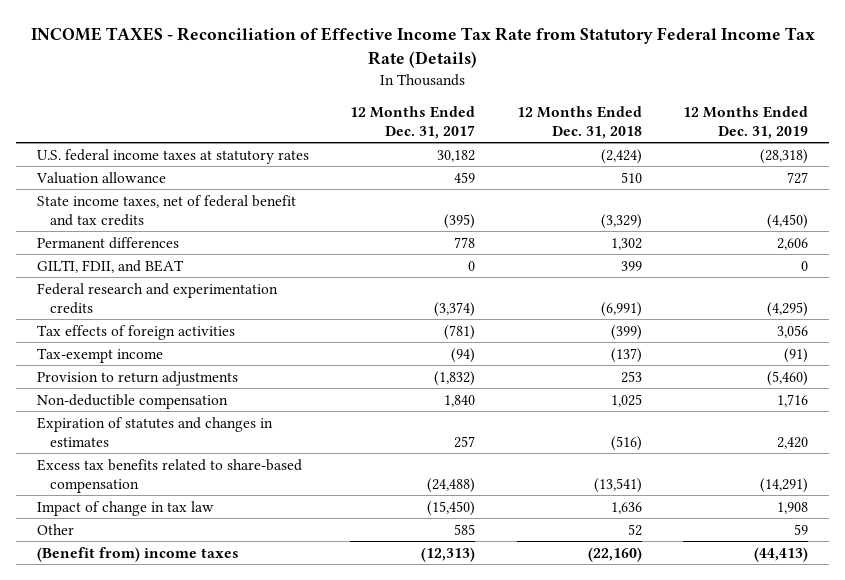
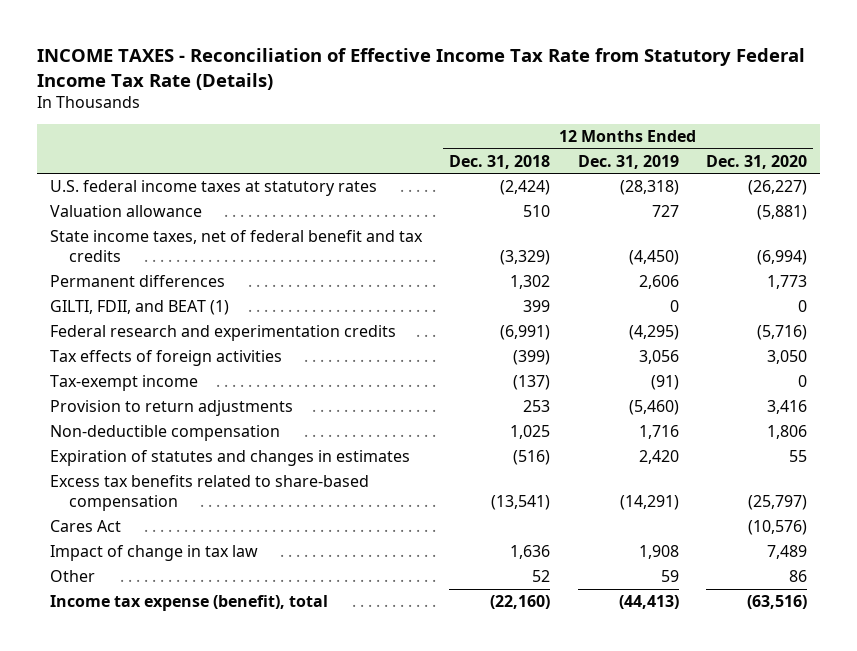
- | 12 Months Ended Dec. 31, 2017 | 12 Months Ended Dec. 31, 2018 | 12 Months Ended Dec. 31, 2019
+ | 12 Months Ended Dec. 31, 2018 | 12 Months Ended Dec. 31, 2019 | 12 Months Ended Dec. 31, 2020
- GILTI, FDII, and BEAT | 0 | 399 | 0
+ GILTI, FDII, and BEAT (1) | 399 | 0 | 0
+ Cares Act | | | (10,576)
- (Benefit from) income taxes | (12,313) | (22,160) | (44,413)
+ Income tax expense (benefit), total | (22,160) | (44,413) | (63,516)

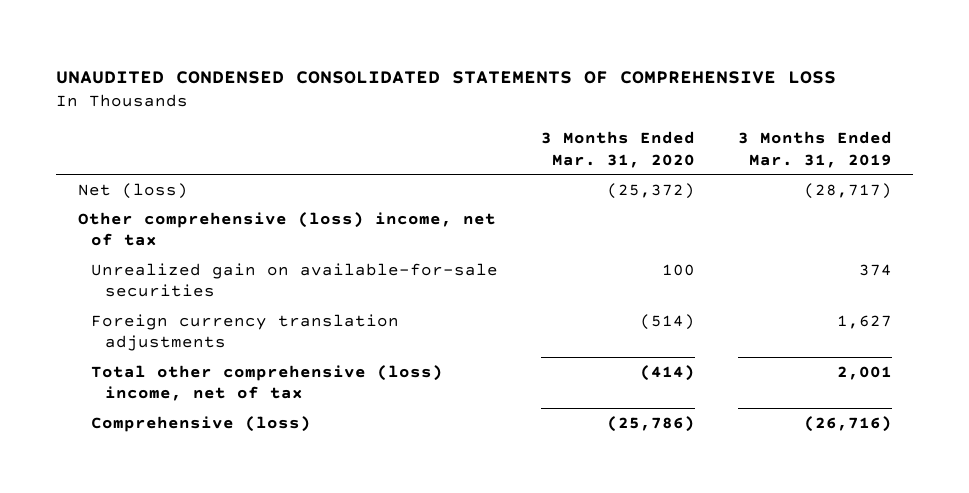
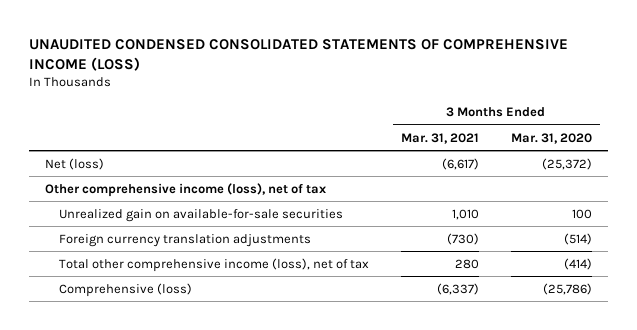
- UNAUDITED CONDENSED CONSOLIDATED STATEMENTS OF COMPREHENSIVE LOSS
+ UNAUDITED CONDENSED CONSOLIDATED STATEMENTS OF COMPREHENSIVE INCOME (LOSS)
- | 3 Months Ended Mar. 31, 2020 | 3 Months Ended Mar. 31, 2019
+ | 3 Months Ended Mar. 31, 2021 | 3 Months Ended Mar. 31, 2020
- Other comprehensive (loss) income, net of tax
+ Other comprehensive income (loss), net of tax
- Total other comprehensive (loss) income, net of tax | (414) | 2,001
+ Total other comprehensive income (loss), net of tax | 280 | (414)

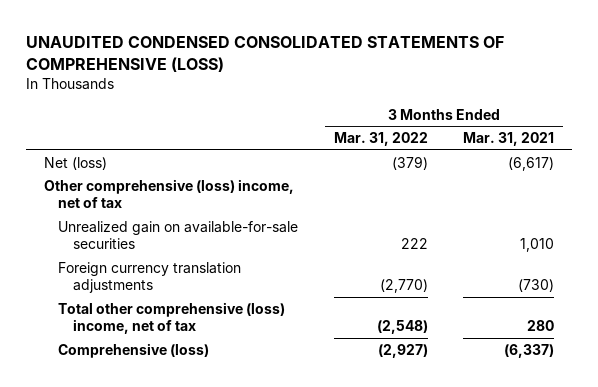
- UNAUDITED CONDENSED CONSOLIDATED STATEMENTS OF COMPREHENSIVE INCOME (LOSS)
+ UNAUDITED CONDENSED CONSOLIDATED STATEMENTS OF COMPREHENSIVE (LOSS)
- | 3 Months Ended Mar. 31, 2021 | 3 Months Ended Mar. 31, 2020
+ | 3 Months Ended Mar. 31, 2022 | 3 Months Ended Mar. 31, 2021
- Other comprehensive income (loss), net of tax
+ Other comprehensive (loss) income, net of tax
- Total other comprehensive income (loss), net of tax | 280 | (414)
+ Total other comprehensive (loss) income, net of tax | (2,548) | 280

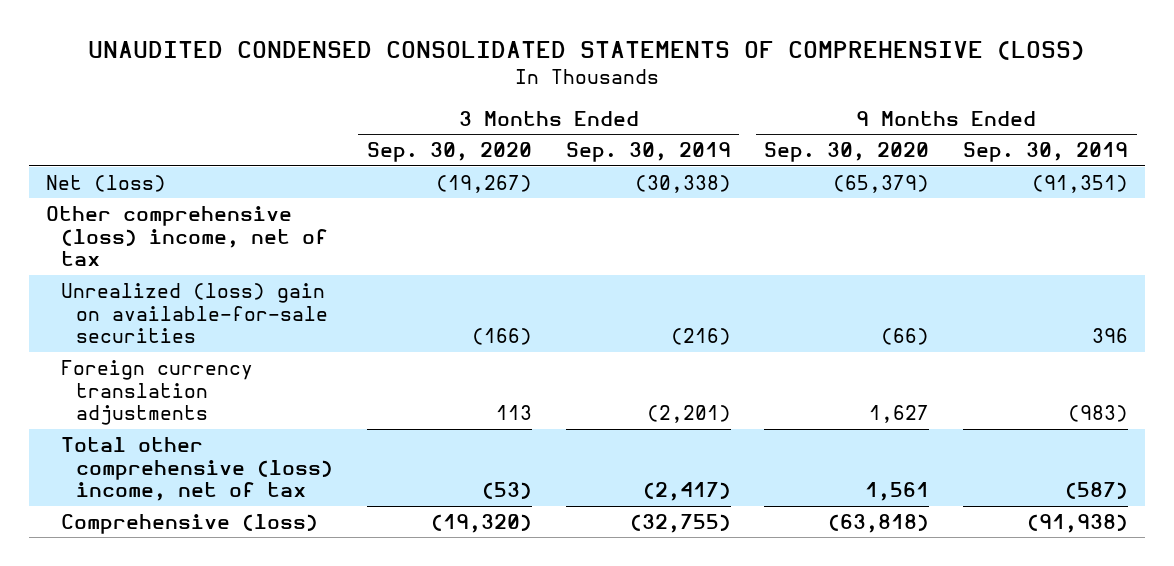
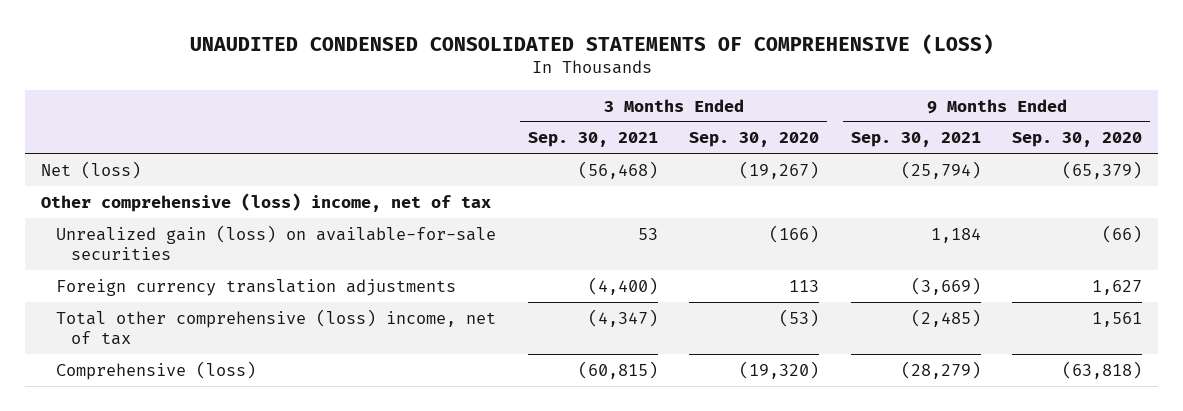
- | 3 Months Ended Sep. 30, 2020 | 3 Months Ended Sep. 30, 2019 | 9 Months Ended Sep. 30, 2020 | 9 Months Ended Sep. 30, 2019
+ | 3 Months Ended Sep. 30, 2021 | 3 Months Ended Sep. 30, 2020 | 9 Months Ended Sep. 30, 2021 | 9 Months Ended Sep. 30, 2020
- Unrealized (loss) gain on available-for-sale securities | (166) | (216) | (66) | 396
+ Unrealized gain (loss) on available-for-sale securities | 53 | (166) | 1,184 | (66)

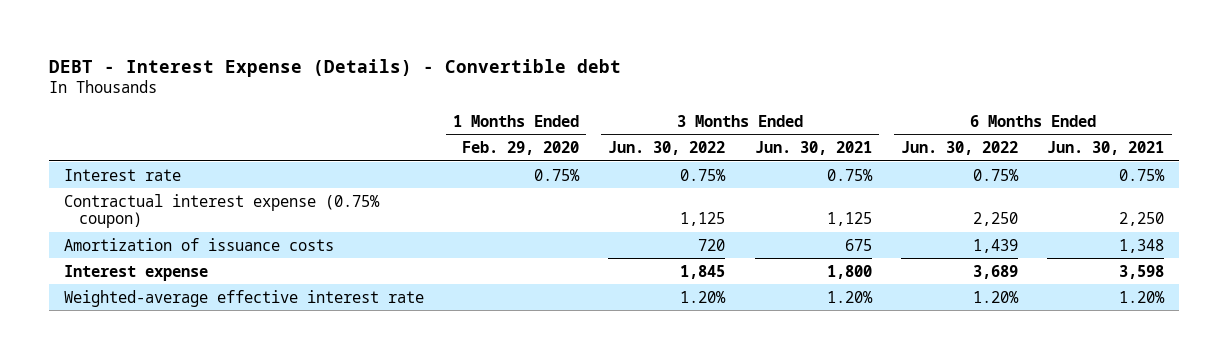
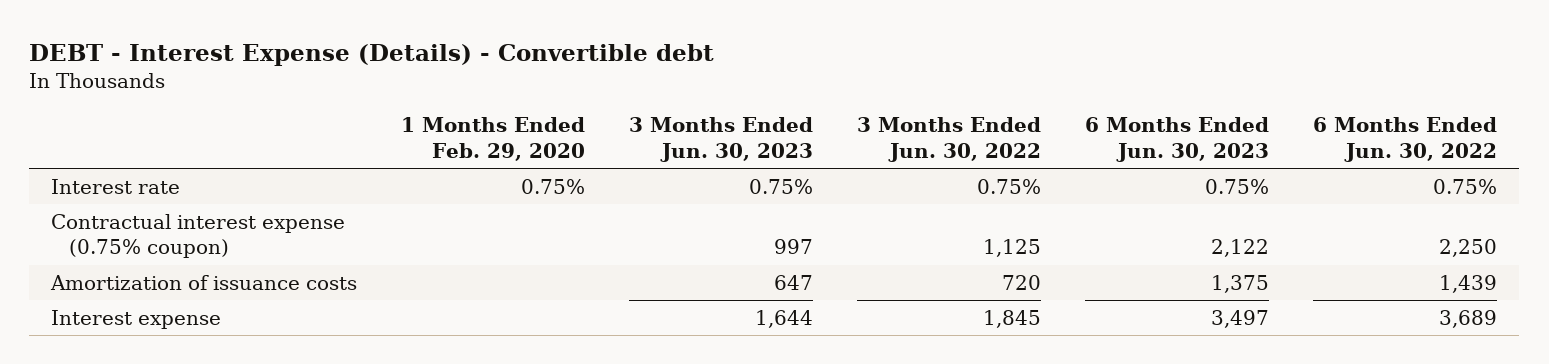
- | 1 Months Ended Feb. 29, 2020 | 3 Months Ended Jun. 30, 2022 | 3 Months Ended Jun. 30, 2021 | 6 Months Ended Jun. 30, 2022 | 6 Months Ended Jun. 30, 2021
+ | 1 Months Ended Feb. 29, 2020 | 3 Months Ended Jun. 30, 2023 | 3 Months Ended Jun. 30, 2022 | 6 Months Ended Jun. 30, 2023 | 6 Months Ended Jun. 30, 2022
- Weighted-average effective interest rate | | 1.20% | 1.20% | 1.20% | 1.20%

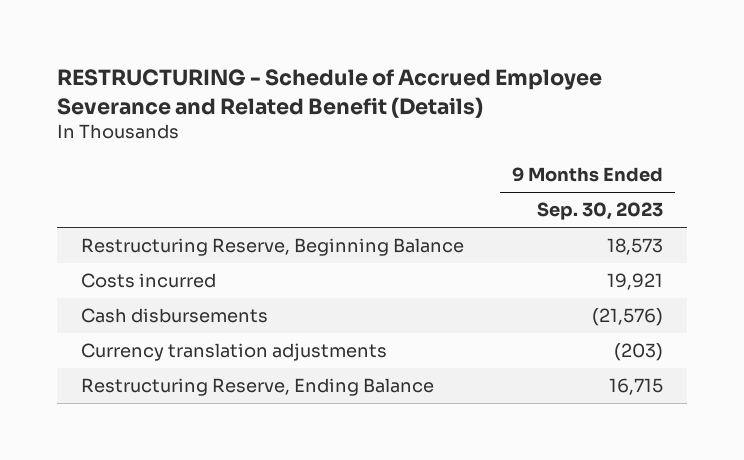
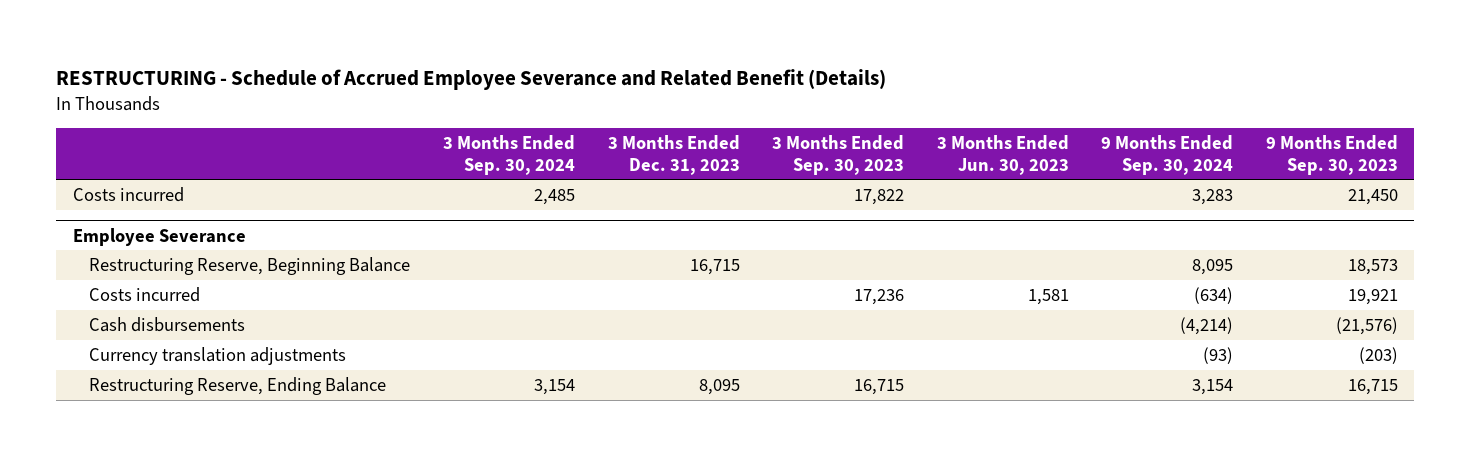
- | 9 Months Ended Sep. 30, 2023
+ | 3 Months Ended Sep. 30, 2024 | 3 Months Ended Dec. 31, 2023 | 3 Months Ended Sep. 30, 2023 | 3 Months Ended Jun. 30, 2023 | 9 Months Ended Sep. 30, 2024 | 9 Months Ended Sep. 30, 2023
+ Costs incurred | 2,485 | | 17,822 | | 3,283 | 21,450
+ Employee Severance

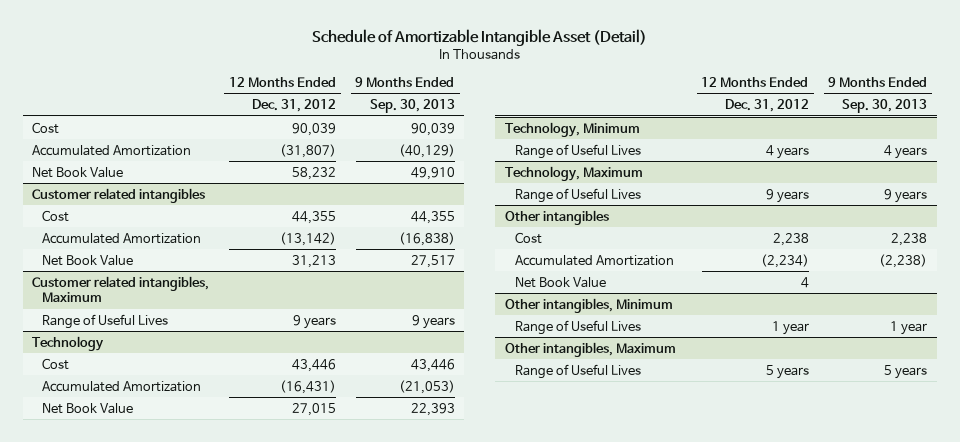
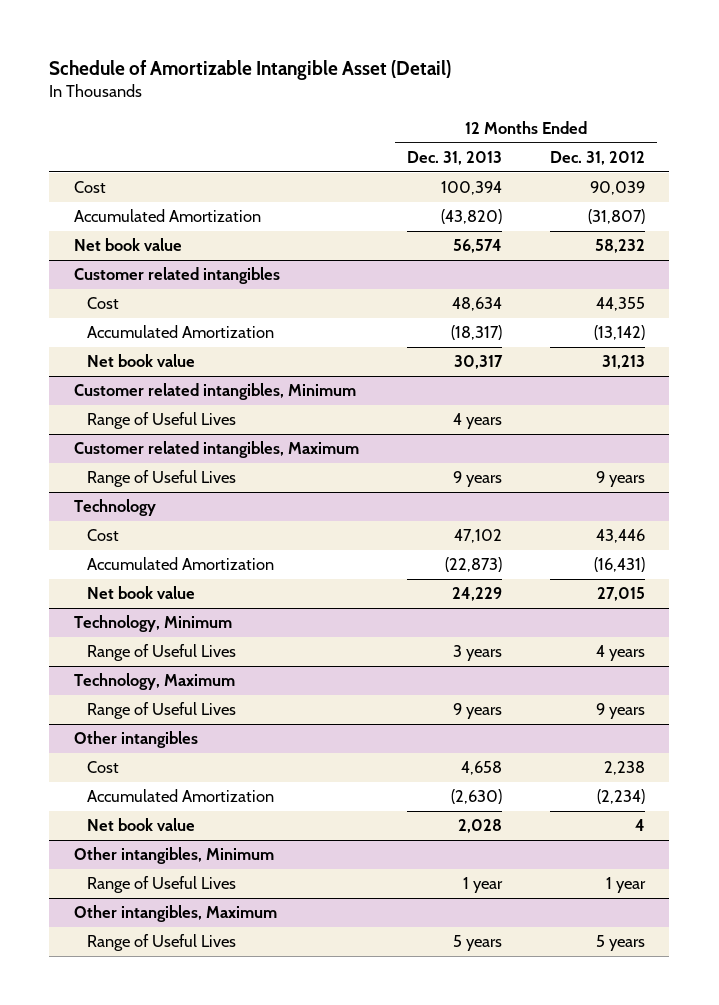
- | 12 Months Ended Dec. 31, 2012 | 9 Months Ended Sep. 30, 2013
+ | 12 Months Ended Dec. 31, 2013 | 12 Months Ended Dec. 31, 2012
- Net Book Value | 58,232 | 49,910
+ Net book value | 56,574 | 58,232
@ Customer related intangibles
- Net Book Value | 31,213 | 27,517
+ Net book value | 30,317 | 31,213
+ Customer related intangibles, Minimum
+ Range of Useful Lives | 4 years |
@ Technology
- Net Book Value | 27,015 | 22,393
+ Net book value | 24,229 | 27,015
@ Other intangibles
- Net Book Value | 4 |
+ Net book value | 2,028 | 4

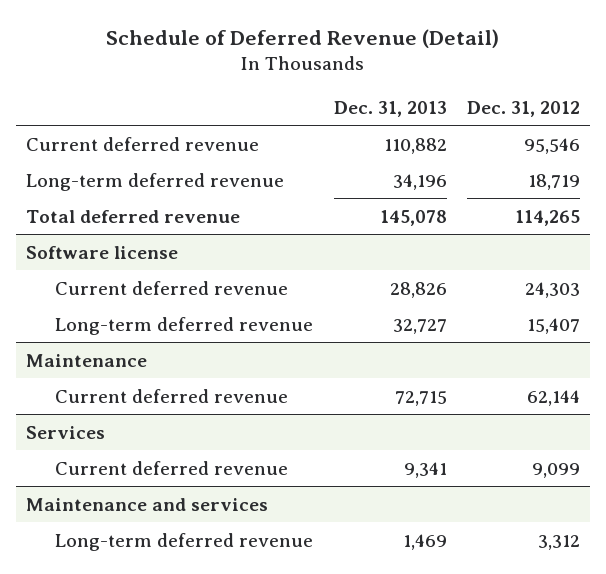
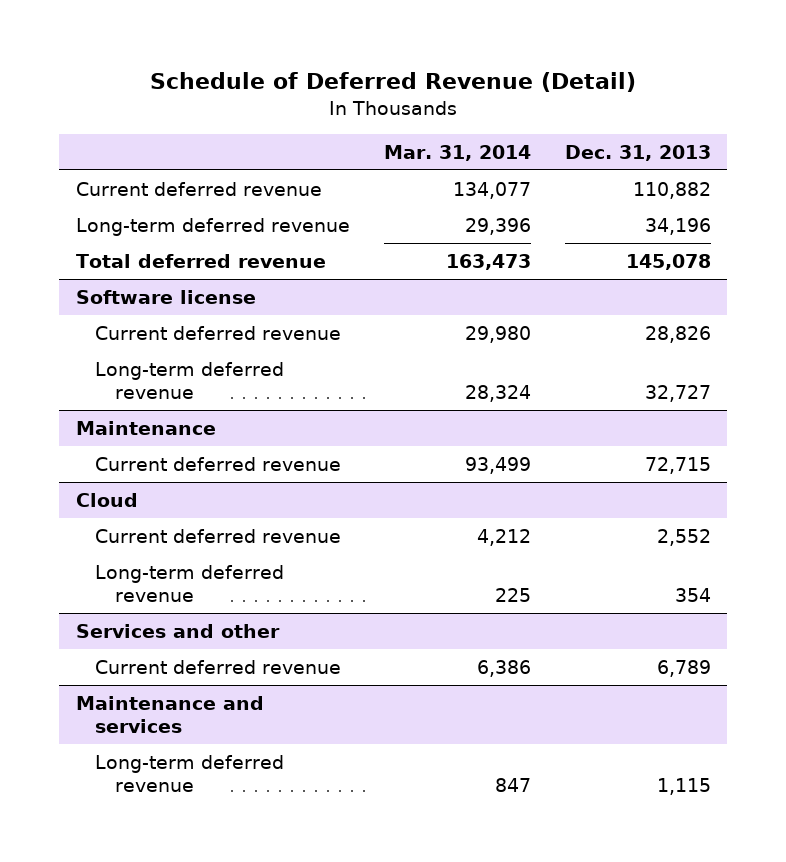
- | Dec. 31, 2013 | Dec. 31, 2012
+ | Mar. 31, 2014 | Dec. 31, 2013
- Services
- Current deferred revenue | 9,341 | 9,099
+ Cloud
+ Current deferred revenue | 4,212 | 2,552
+ Long-term deferred revenue | 225 | 354
+ Services and other
+ Current deferred revenue | 6,386 | 6,789
@ Maintenance and services
- Long-term deferred revenue | 1,469 | 3,312
+ Long-term deferred revenue | 847 | 1,115

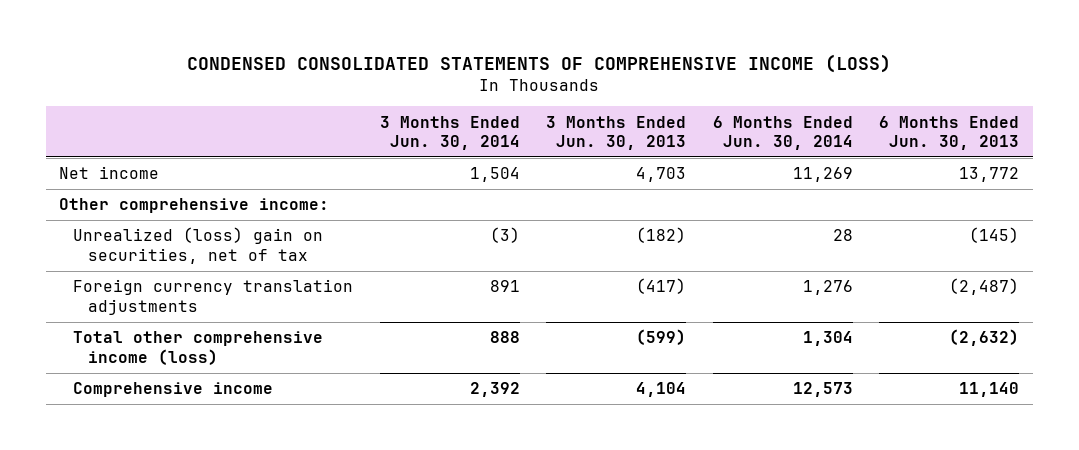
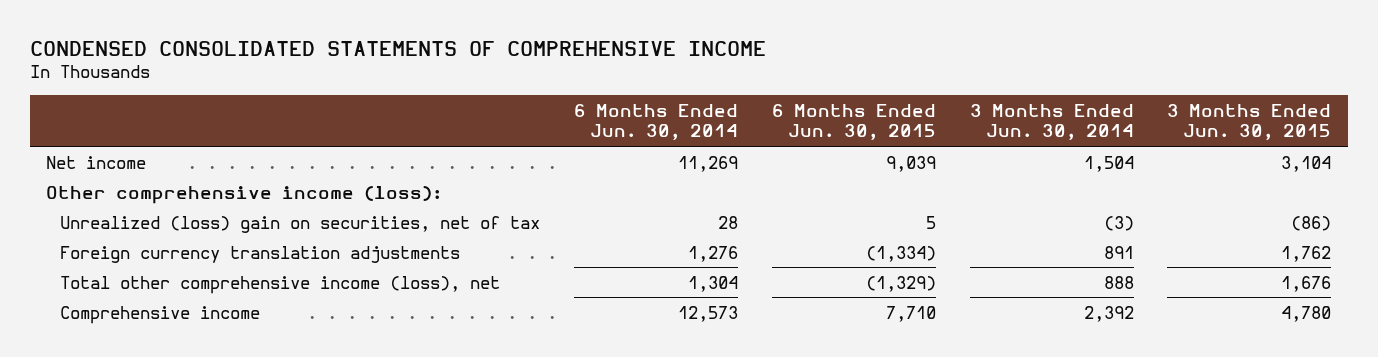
- CONDENSED CONSOLIDATED STATEMENTS OF COMPREHENSIVE INCOME (LOSS)
+ CONDENSED CONSOLIDATED STATEMENTS OF COMPREHENSIVE INCOME
- | 3 Months Ended Jun. 30, 2014 | 3 Months Ended Jun. 30, 2013 | 6 Months Ended Jun. 30, 2014 | 6 Months Ended Jun. 30, 2013
+ | 6 Months Ended Jun. 30, 2014 | 6 Months Ended Jun. 30, 2015 | 3 Months Ended Jun. 30, 2014 | 3 Months Ended Jun. 30, 2015
- Other comprehensive income:
+ Other comprehensive income (loss):
- Total other comprehensive income (loss) | 888 | (599) | 1,304 | (2,632)
+ Total other comprehensive income (loss), net | 1,304 | (1,329) | 888 | 1,676

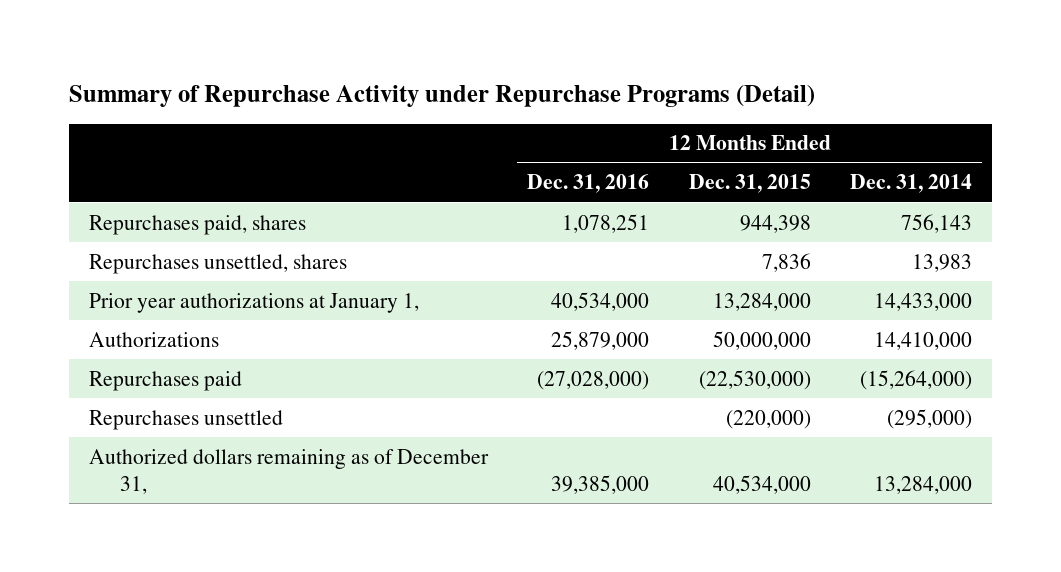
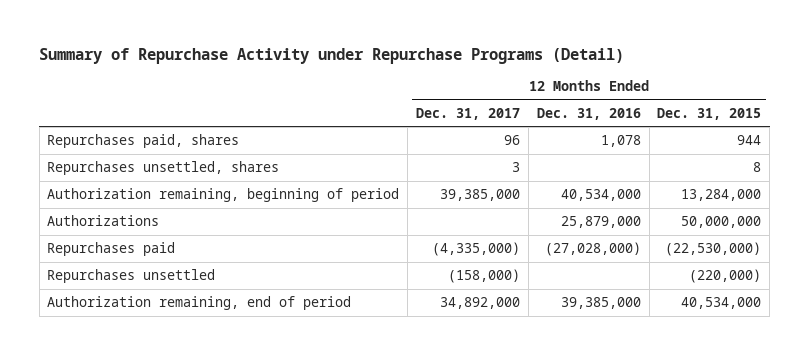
- | 12 Months Ended Dec. 31, 2016 | 12 Months Ended Dec. 31, 2015 | 12 Months Ended Dec. 31, 2014
+ | 12 Months Ended Dec. 31, 2017 | 12 Months Ended Dec. 31, 2016 | 12 Months Ended Dec. 31, 2015
- Repurchases paid, shares | 1,078,251 | 944,398 | 756,143
- Repurchases unsettled, shares | | 7,836 | 13,983
- Prior year authorizations at January 1, | 40,534,000 | 13,284,000 | 14,433,000
+ Repurchases paid, shares | 96 | 1,078 | 944
+ Repurchases unsettled, shares | 3 | | 8
+ Authorization remaining, beginning of period | 39,385,000 | 40,534,000 | 13,284,000
- Authorized dollars remaining as of December 31, | 39,385,000 | 40,534,000 | 13,284,000
+ Authorization remaining, end of period | 34,892,000 | 39,385,000 | 40,534,000

